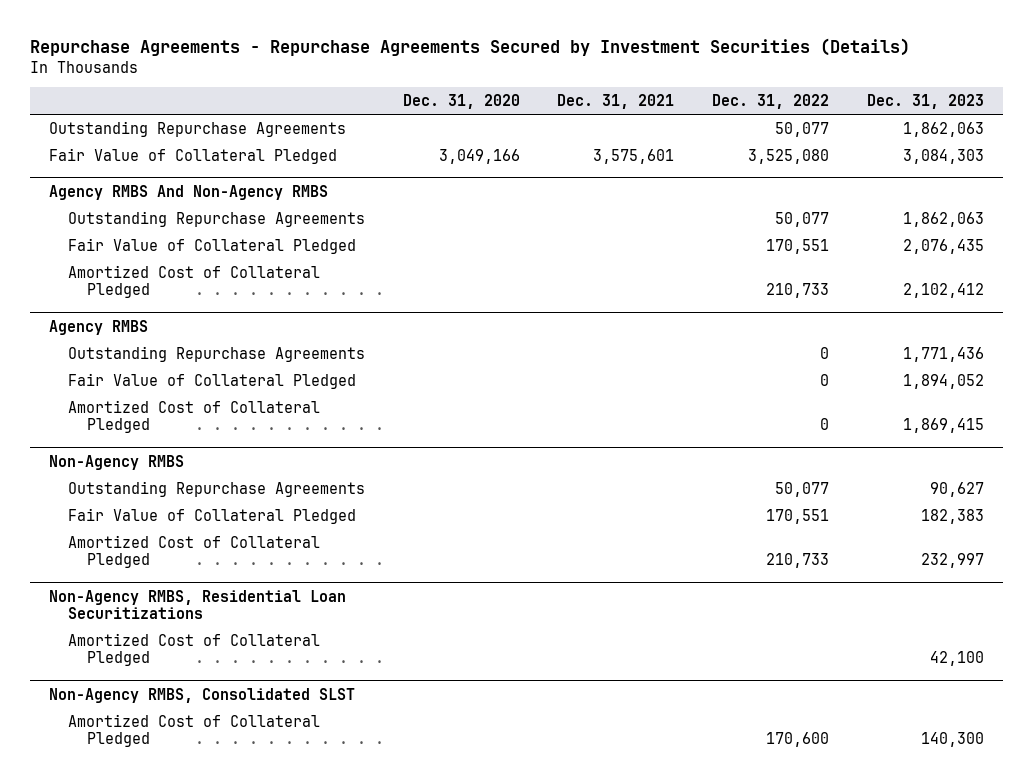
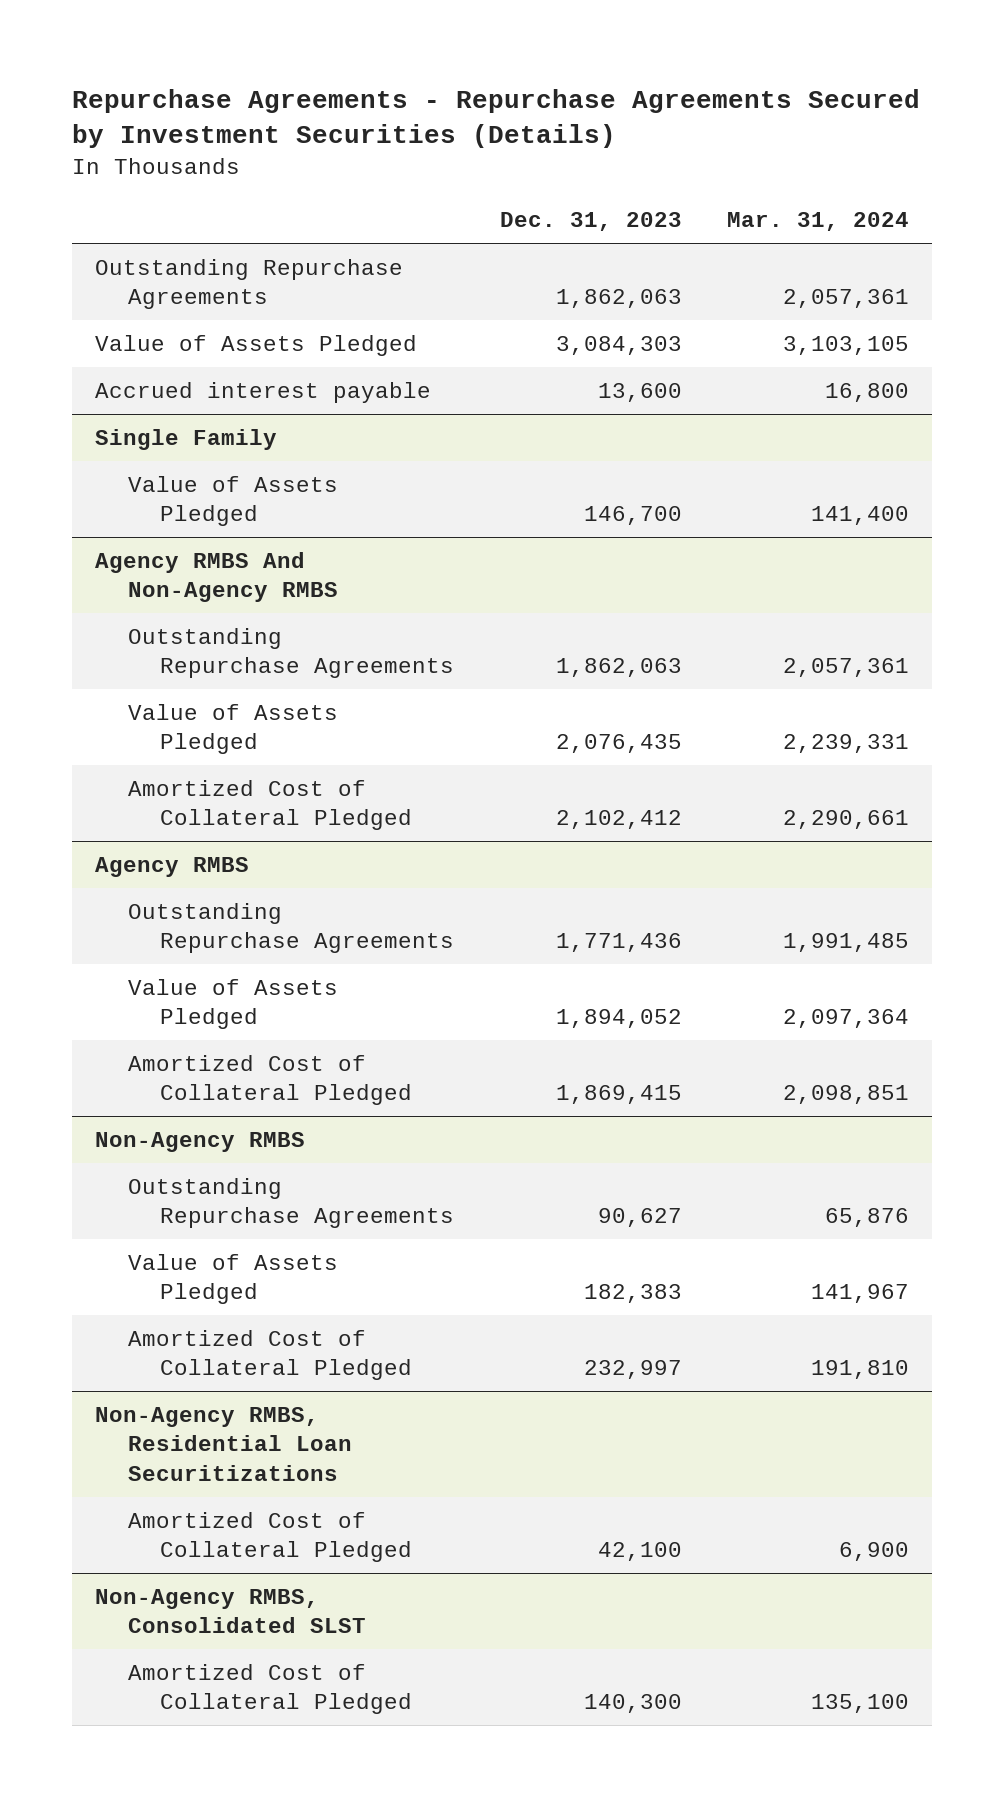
- | Dec. 31, 2020 | Dec. 31, 2021 | Dec. 31, 2022 | Dec. 31, 2023
+ | Dec. 31, 2023 | Mar. 31, 2024
- Fair Value of Collateral Pledged | 3,049,166 | 3,575,601 | 3,525,080 | 3,084,303
+ Value of Assets Pledged | 3,084,303 | 3,103,105
+ Accrued interest payable | 13,600 | 16,800
+ Single Family
+ Value of Assets Pledged | 146,700 | 141,400
@ Agency RMBS And Non-Agency RMBS
- Fair Value of Collateral Pledged | | | 170,551 | 2,076,435
+ Value of Assets Pledged | 2,076,435 | 2,239,331
@ Agency RMBS
- Fair Value of Collateral Pledged | | | 0 | 1,894,052
+ Value of Assets Pledged | 1,894,052 | 2,097,364
@ Non-Agency RMBS
- Fair Value of Collateral Pledged | | | 170,551 | 182,383
+ Value of Assets Pledged | 182,383 | 141,967

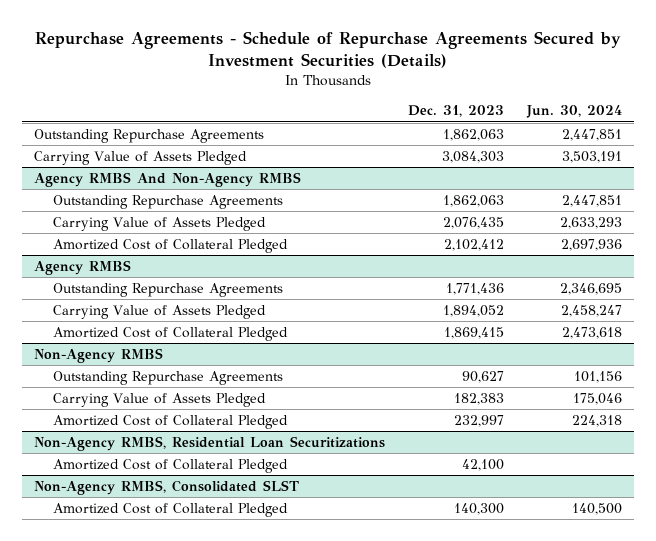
- Repurchase Agreements - Repurchase Agreements Secured by Investment Securities (Details)
+ Repurchase Agreements - Schedule of Repurchase Agreements Secured by Investment Securities (Details)
- | Dec. 31, 2023 | Mar. 31, 2024
+ | Dec. 31, 2023 | Jun. 30, 2024
- Value of Assets Pledged | 3,084,303 | 3,103,105
- Accrued interest payable | 13,600 | 16,800
- Single Family
- Value of Assets Pledged | 146,700 | 141,400
+ Carrying Value of Assets Pledged | 3,084,303 | 3,503,191
@ Agency RMBS And Non-Agency RMBS
- Value of Assets Pledged | 2,076,435 | 2,239,331
+ Carrying Value of Assets Pledged | 2,076,435 | 2,633,293
@ Agency RMBS
- Value of Assets Pledged | 1,894,052 | 2,097,364
+ Carrying Value of Assets Pledged | 1,894,052 | 2,458,247
@ Non-Agency RMBS
- Value of Assets Pledged | 182,383 | 141,967
+ Carrying Value of Assets Pledged | 182,383 | 175,046

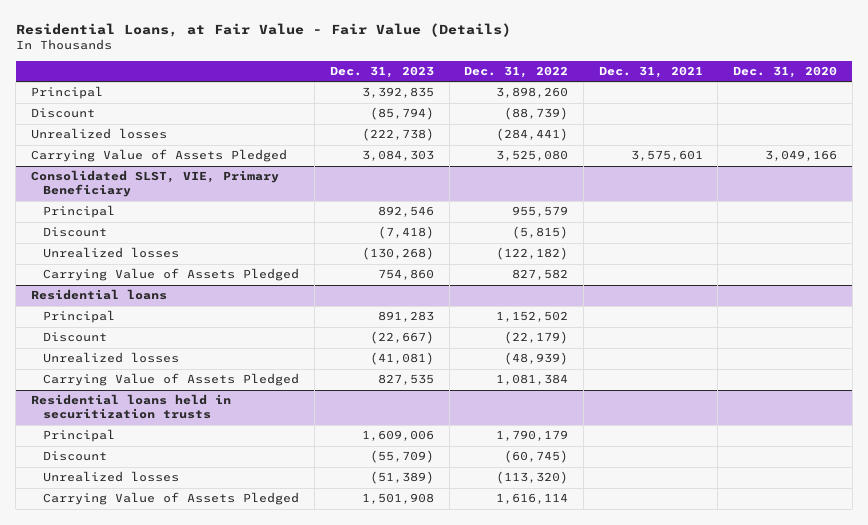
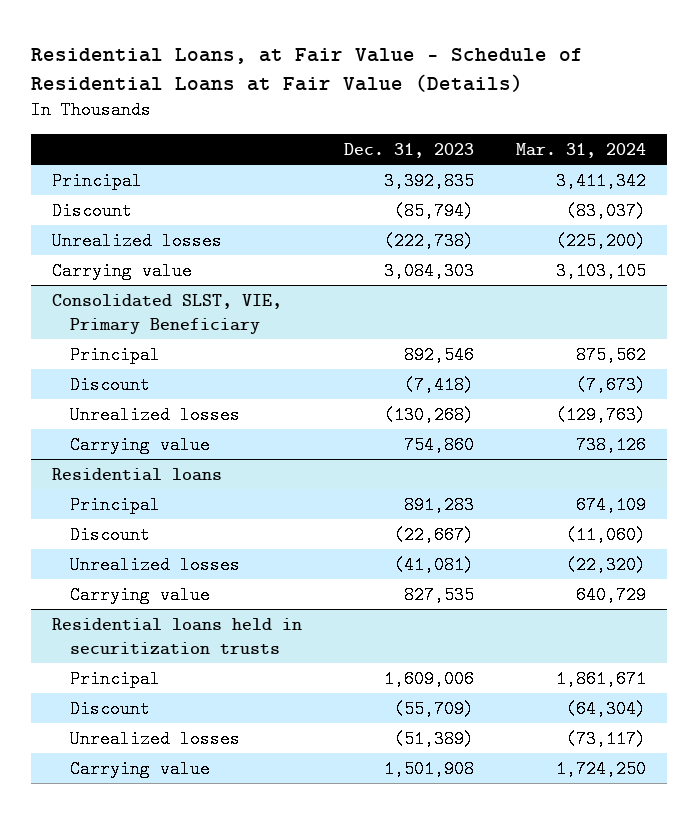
- Residential Loans, at Fair Value - Fair Value (Details)
+ Residential Loans, at Fair Value - Schedule of Residential Loans at Fair Value (Details)
- | Dec. 31, 2023 | Dec. 31, 2022 | Dec. 31, 2021 | Dec. 31, 2020
+ | Dec. 31, 2023 | Mar. 31, 2024
- Carrying Value of Assets Pledged | 3,084,303 | 3,525,080 | 3,575,601 | 3,049,166
+ Carrying value | 3,084,303 | 3,103,105
@ Consolidated SLST, VIE, Primary Beneficiary
- Carrying Value of Assets Pledged | 754,860 | 827,582 | |
+ Carrying value | 754,860 | 738,126
@ Residential loans
- Carrying Value of Assets Pledged | 827,535 | 1,081,384 | |
+ Carrying value | 827,535 | 640,729
@ Residential loans held in securitization trusts
- Carrying Value of Assets Pledged | 1,501,908 | 1,616,114 | |
+ Carrying value | 1,501,908 | 1,724,250

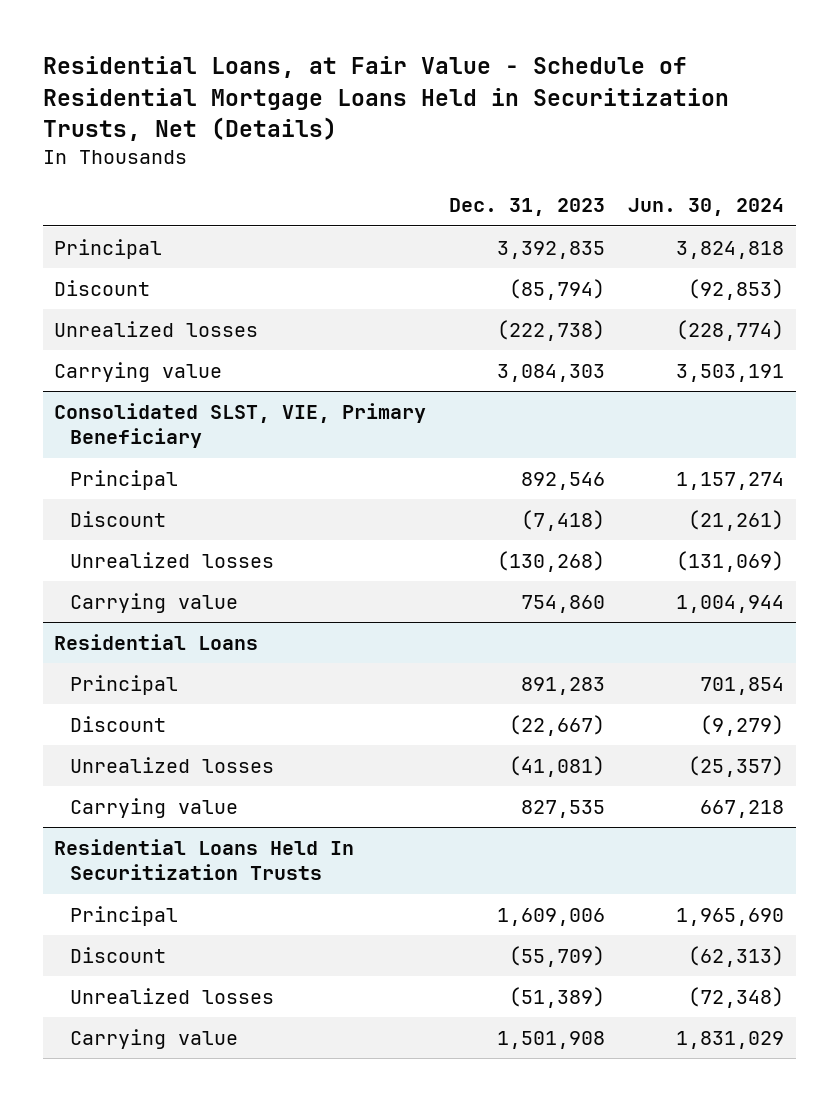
- Residential Loans, at Fair Value - Schedule of Residential Loans at Fair Value (Details)
+ Residential Loans, at Fair Value - Schedule of Residential Mortgage Loans Held in Securitization Trusts, Net (Details)
- | Dec. 31, 2023 | Mar. 31, 2024
+ | Dec. 31, 2023 | Jun. 30, 2024
- Residential loans
+ Residential Loans
- Residential loans held in securitization trusts
+ Residential Loans Held In Securitization Trusts

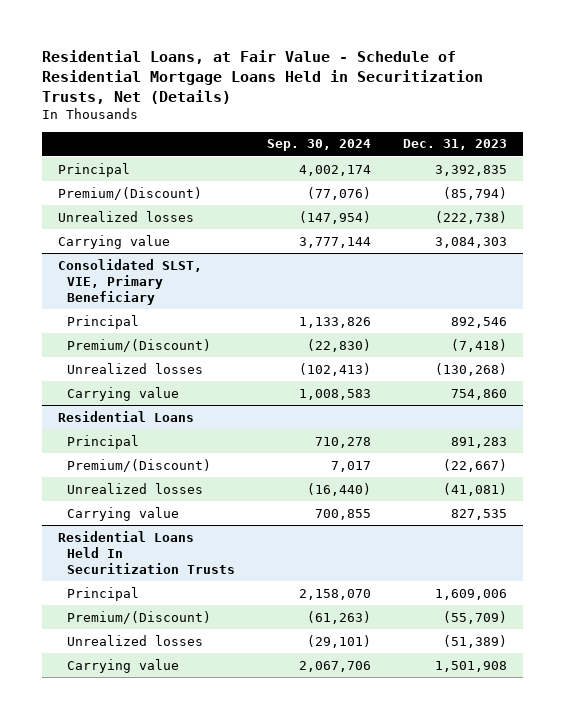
- | Dec. 31, 2023 | Jun. 30, 2024
+ | Sep. 30, 2024 | Dec. 31, 2023
- Discount | (85,794) | (92,853)
+ Premium/(Discount) | (77,076) | (85,794)
@ Consolidated SLST, VIE, Primary Beneficiary
- Discount | (7,418) | (21,261)
+ Premium/(Discount) | (22,830) | (7,418)
@ Residential Loans
- Discount | (22,667) | (9,279)
+ Premium/(Discount) | 7,017 | (22,667)
@ Residential Loans Held In Securitization Trusts
- Discount | (55,709) | (62,313)
+ Premium/(Discount) | (61,263) | (55,709)

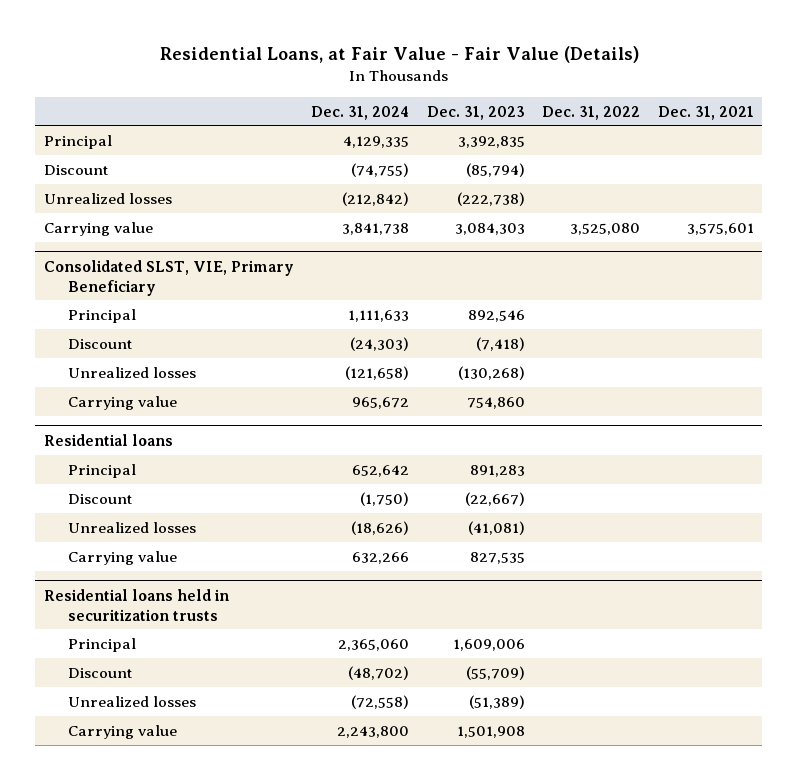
- Residential Loans, at Fair Value - Schedule of Residential Mortgage Loans Held in Securitization Trusts, Net (Details)
+ Residential Loans, at Fair Value - Fair Value (Details)
- | Sep. 30, 2024 | Dec. 31, 2023
+ | Dec. 31, 2024 | Dec. 31, 2023 | Dec. 31, 2022 | Dec. 31, 2021
- Premium/(Discount) | (77,076) | (85,794)
+ Discount | (74,755) | (85,794) | |
@ Consolidated SLST, VIE, Primary Beneficiary
- Premium/(Discount) | (22,830) | (7,418)
+ Discount | (24,303) | (7,418) | |
- Residential Loans
+ Residential loans
- Premium/(Discount) | 7,017 | (22,667)
+ Discount | (1,750) | (22,667) | |
- Residential Loans Held In Securitization Trusts
+ Residential loans held in securitization trusts
- Premium/(Discount) | (61,263) | (55,709)
+ Discount | (48,702) | (55,709) | |

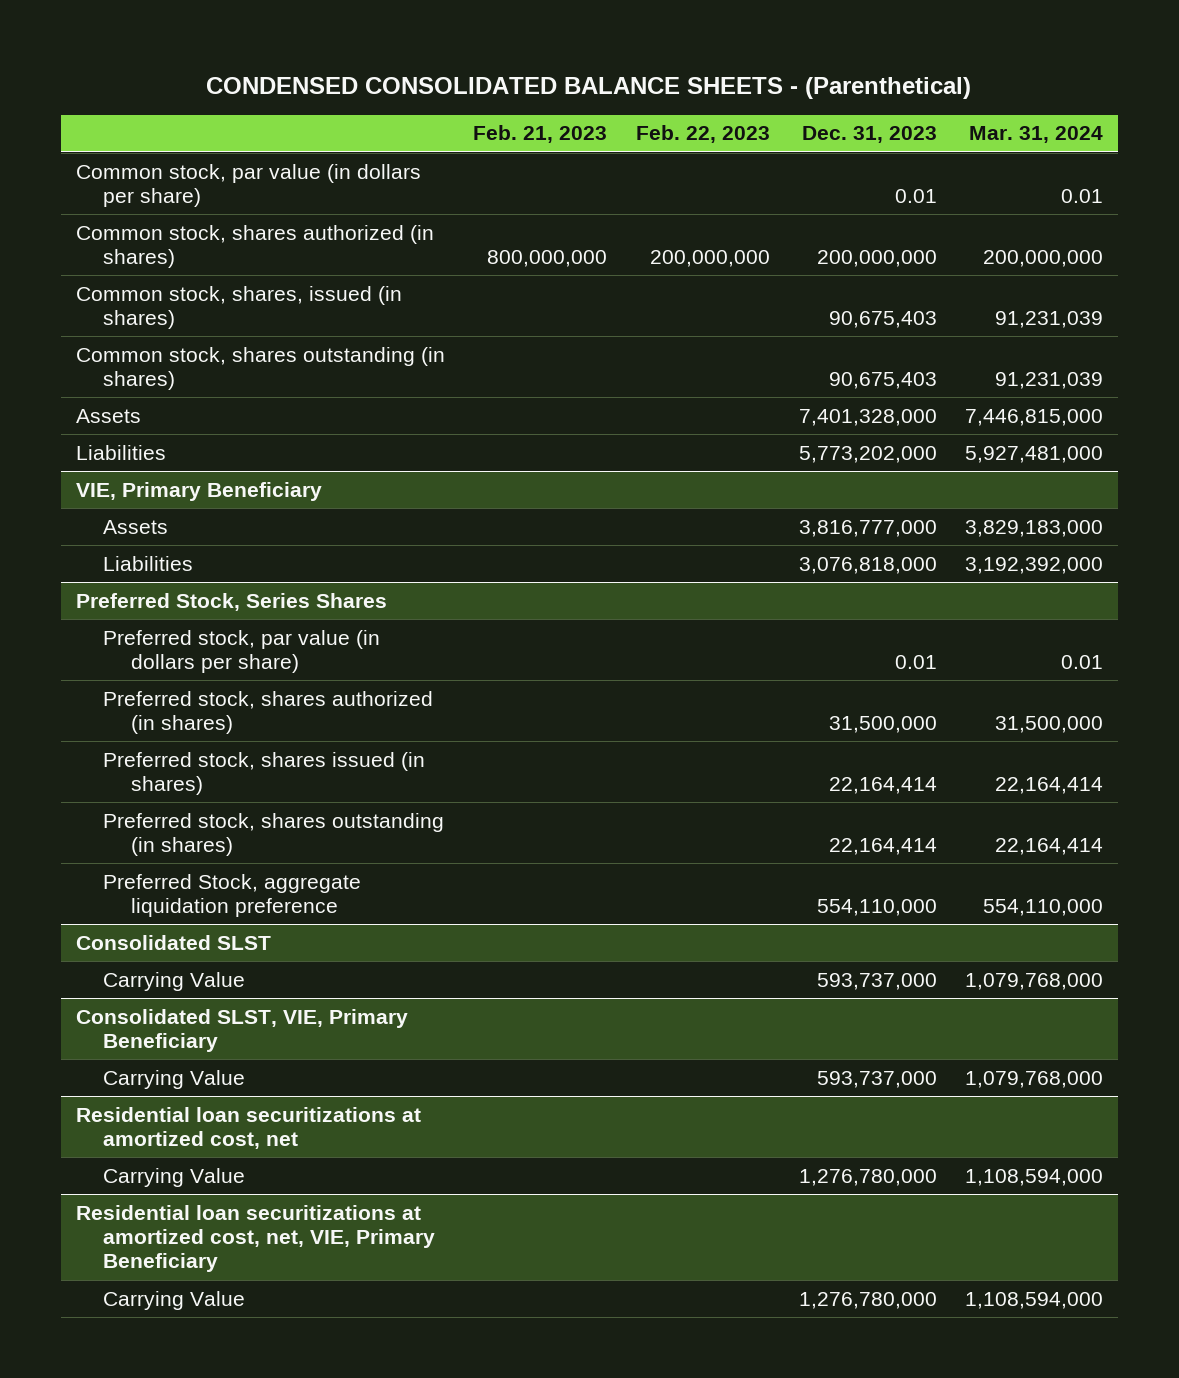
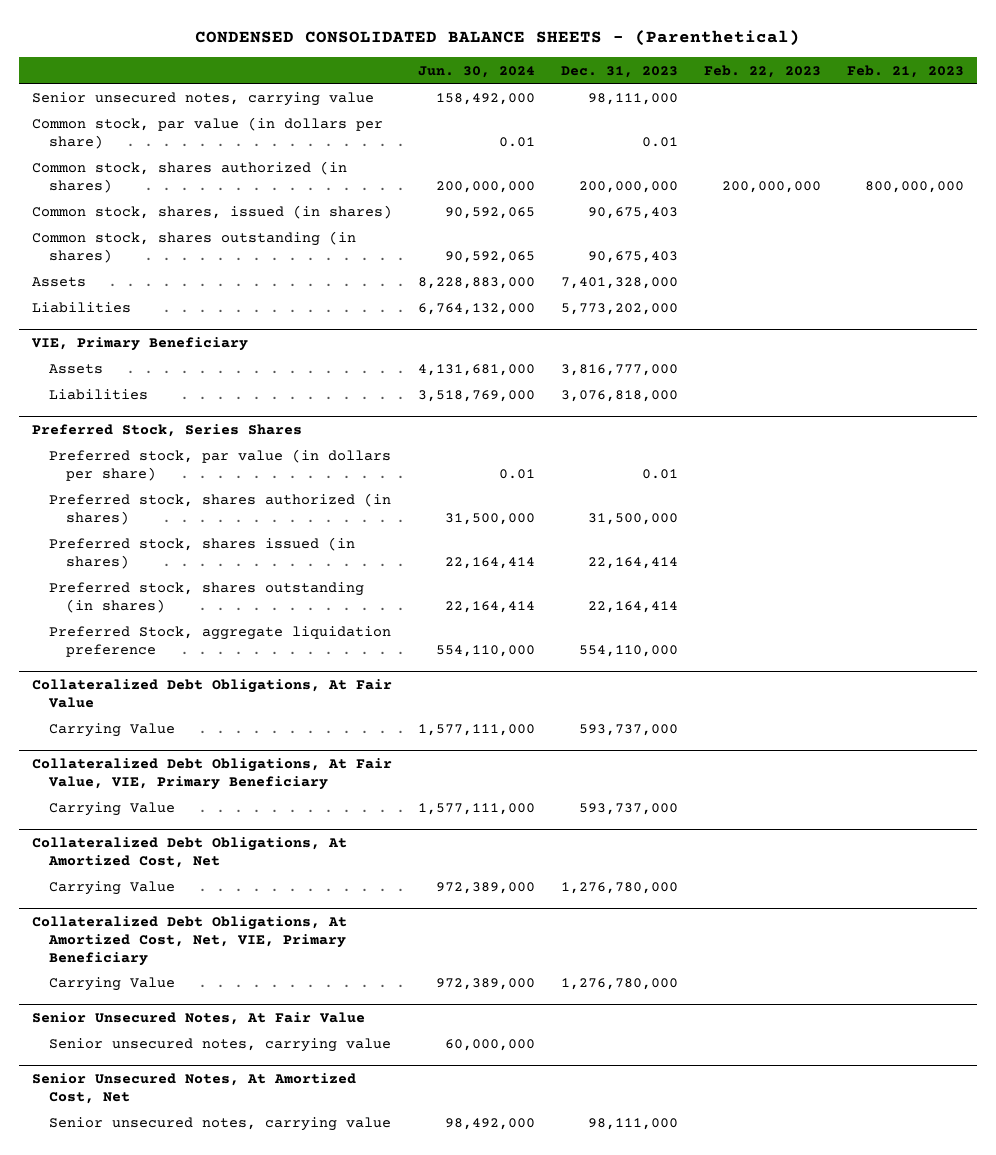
- | Feb. 21, 2023 | Feb. 22, 2023 | Dec. 31, 2023 | Mar. 31, 2024
+ | Jun. 30, 2024 | Dec. 31, 2023 | Feb. 22, 2023 | Feb. 21, 2023
+ Senior unsecured notes, carrying value | 158,492,000 | 98,111,000 | |
- Consolidated SLST
+ Collateralized Debt Obligations, At Fair Value
- Consolidated SLST, VIE, Primary Beneficiary
+ Collateralized Debt Obligations, At Fair Value, VIE, Primary Beneficiary
- Residential loan securitizations at amortized cost, net
+ Collateralized Debt Obligations, At Amortized Cost, Net
- Residential loan securitizations at amortized cost, net, VIE, Primary Beneficiary
+ Collateralized Debt Obligations, At Amortized Cost, Net, VIE, Primary Beneficiary
+ Senior Unsecured Notes, At Fair Value
+ Senior unsecured notes, carrying value | 60,000,000 | | |
+ Senior Unsecured Notes, At Amortized Cost, Net
+ Senior unsecured notes, carrying value | 98,492,000 | 98,111,000 | |

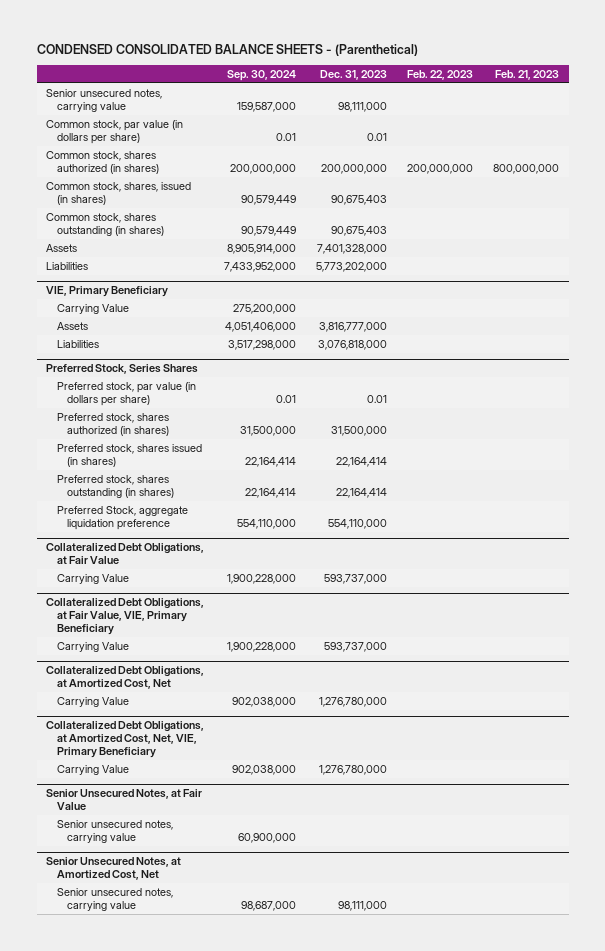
- | Jun. 30, 2024 | Dec. 31, 2023 | Feb. 22, 2023 | Feb. 21, 2023
+ | Sep. 30, 2024 | Dec. 31, 2023 | Feb. 22, 2023 | Feb. 21, 2023
@ VIE, Primary Beneficiary
+ Carrying Value | 275,200,000 | | |
- Collateralized Debt Obligations, At Fair Value
+ Collateralized Debt Obligations, at Fair Value
- Collateralized Debt Obligations, At Fair Value, VIE, Primary Beneficiary
+ Collateralized Debt Obligations, at Fair Value, VIE, Primary Beneficiary
- Collateralized Debt Obligations, At Amortized Cost, Net
+ Collateralized Debt Obligations, at Amortized Cost, Net
- Collateralized Debt Obligations, At Amortized Cost, Net, VIE, Primary Beneficiary
+ Collateralized Debt Obligations, at Amortized Cost, Net, VIE, Primary Beneficiary
- Senior Unsecured Notes, At Fair Value
+ Senior Unsecured Notes, at Fair Value
- Senior Unsecured Notes, At Amortized Cost, Net
+ Senior Unsecured Notes, at Amortized Cost, Net

